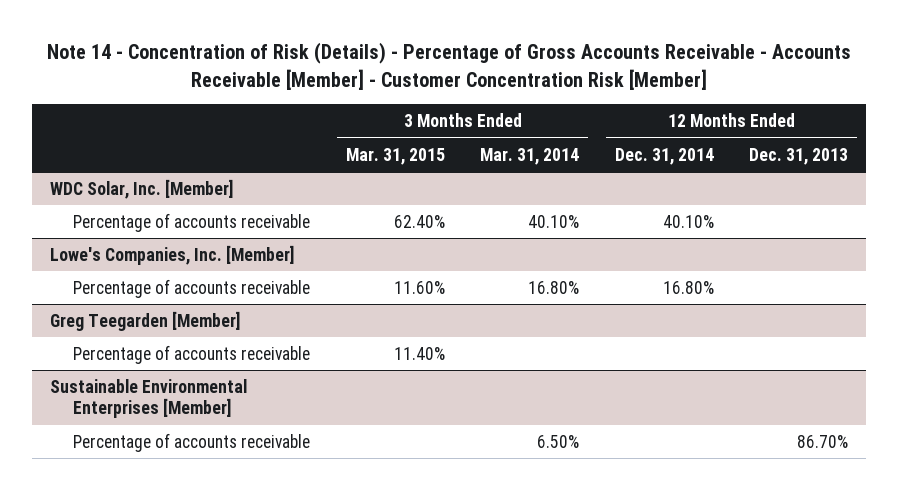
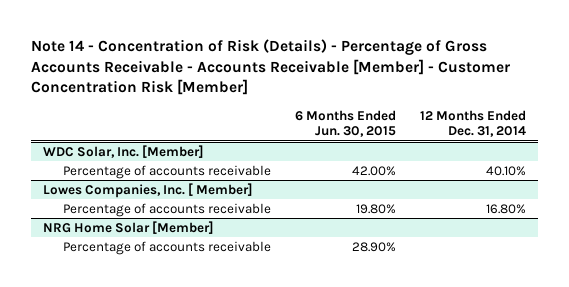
- | 3 Months Ended Mar. 31, 2015 | 3 Months Ended Mar. 31, 2014 | 12 Months Ended Dec. 31, 2014 | 12 Months Ended Dec. 31, 2013
+ | 6 Months Ended Jun. 30, 2015 | 12 Months Ended Dec. 31, 2014
- Lowe's Companies, Inc. [Member]
+ Lowes Companies, Inc. [ Member]
- Greg Teegarden [Member]
- Percentage of accounts receivable | 11.40% | | |
- Sustainable Environmental Enterprises [Member]
- Percentage of accounts receivable | | 6.50% | | 86.70%
+ NRG Home Solar [Member]
+ Percentage of accounts receivable | 28.90% |

